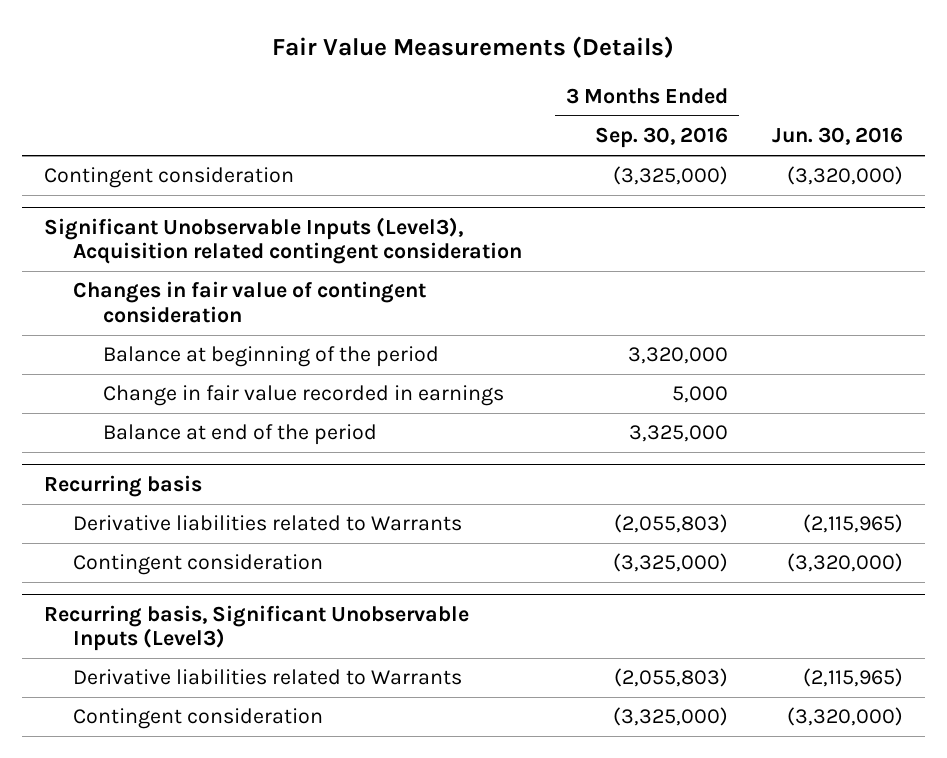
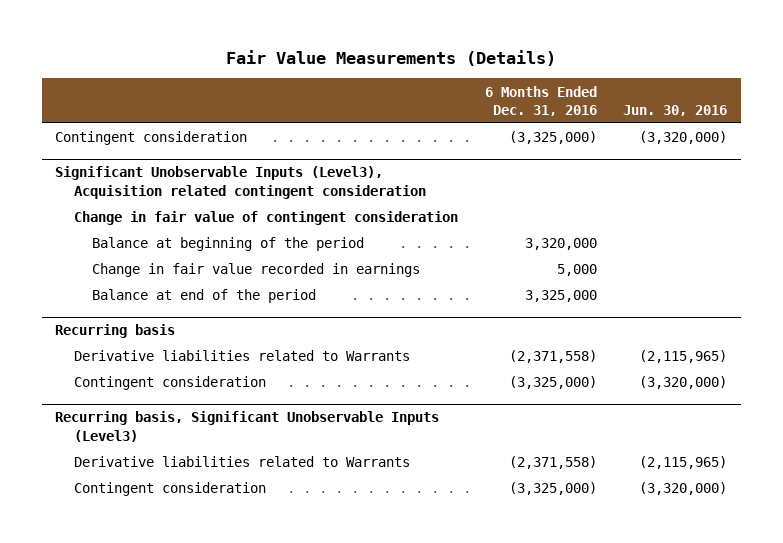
- | 3 Months Ended Sep. 30, 2016 | Jun. 30, 2016
+ | 6 Months Ended Dec. 31, 2016 | Jun. 30, 2016
@ Significant Unobservable Inputs (Level3), Acquisition related contingent consideration
- Changes in fair value of contingent consideration
+ Change in fair value of contingent consideration

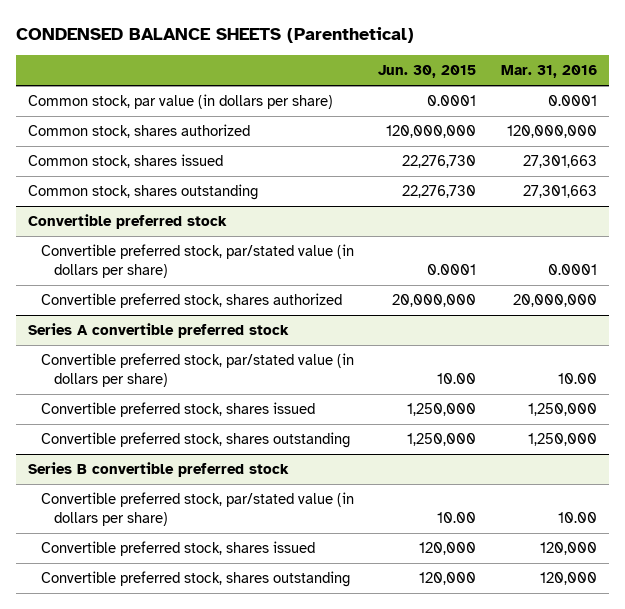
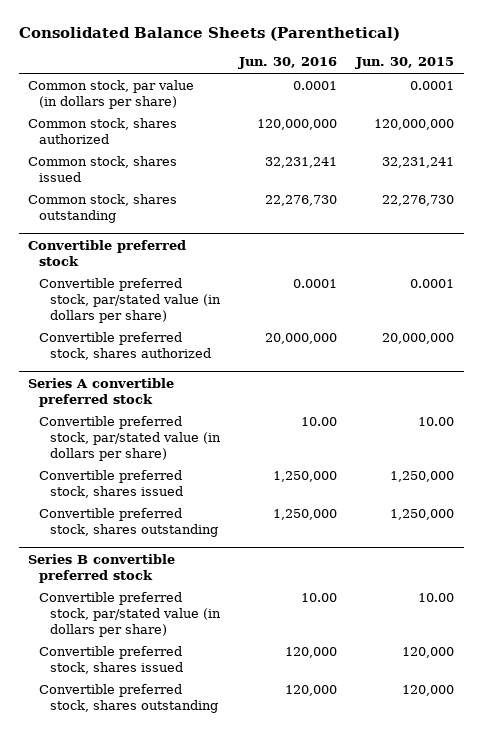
- CONDENSED BALANCE SHEETS (Parenthetical)
+ Consolidated Balance Sheets (Parenthetical)
- | Jun. 30, 2015 | Mar. 31, 2016
+ | Jun. 30, 2016 | Jun. 30, 2015
- Common stock, shares issued | 22,276,730 | 27,301,663
+ Common stock, shares issued | 32,231,241 | 32,231,241

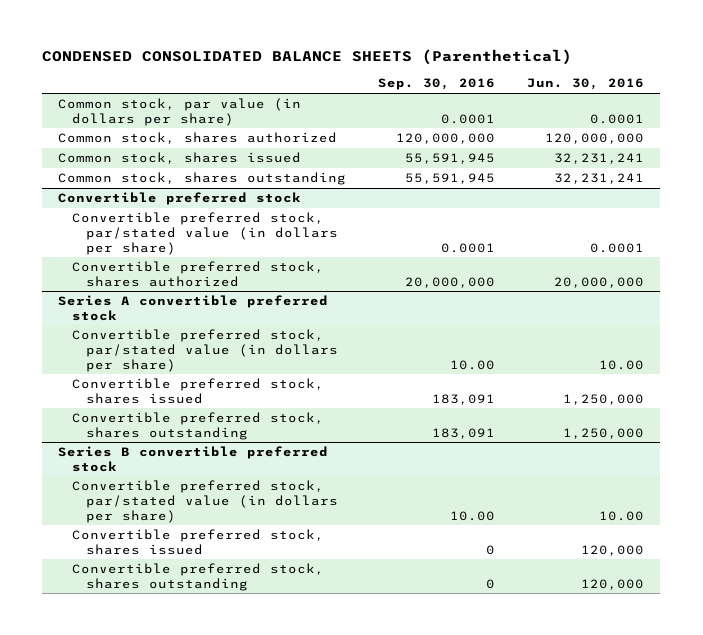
- Consolidated Balance Sheets (Parenthetical)
+ CONDENSED CONSOLIDATED BALANCE SHEETS (Parenthetical)
- | Jun. 30, 2016 | Jun. 30, 2015
+ | Sep. 30, 2016 | Jun. 30, 2016
- Common stock, shares outstanding | 22,276,730 | 22,276,730
+ Common stock, shares outstanding | 55,591,945 | 32,231,241

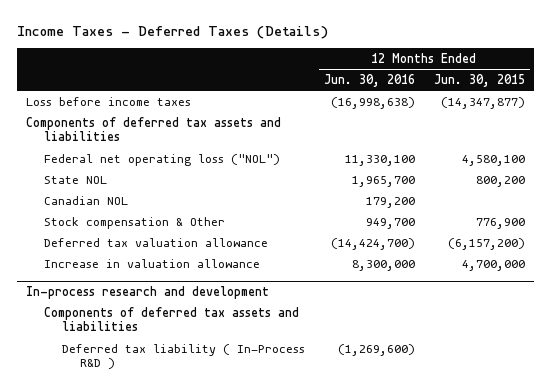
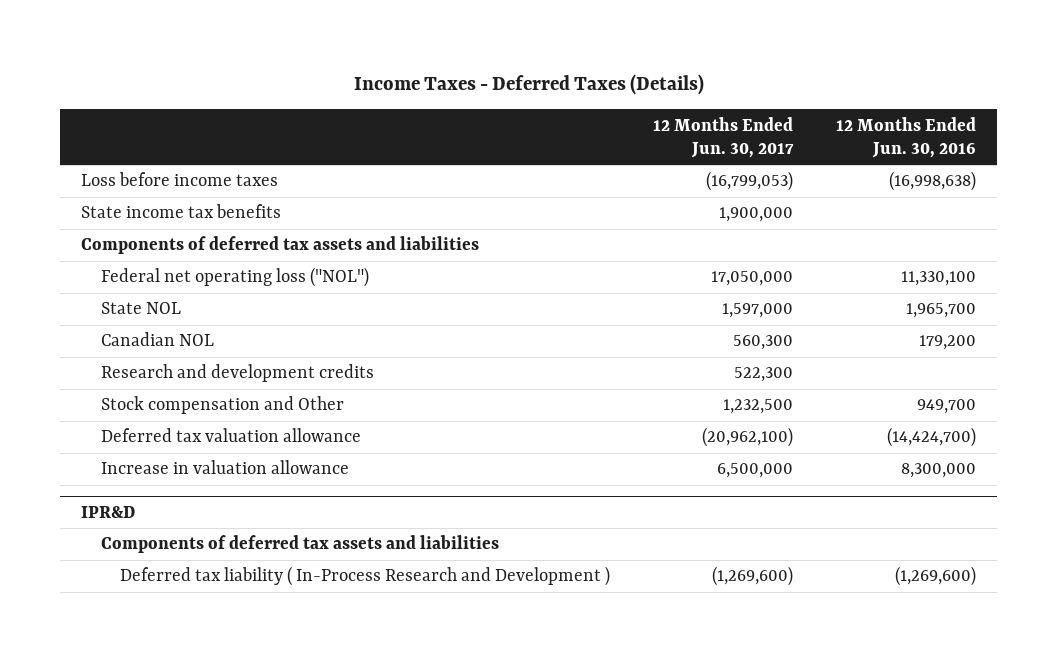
- | 12 Months Ended Jun. 30, 2016 | 12 Months Ended Jun. 30, 2015
+ | 12 Months Ended Jun. 30, 2017 | 12 Months Ended Jun. 30, 2016
+ State income tax benefits | 1,900,000 |
- Stock compensation & Other | 949,700 | 776,900
+ Research and development credits | 522,300 |
+ Stock compensation and Other | 1,232,500 | 949,700
- In-process research and development
+ IPR&D
- Deferred tax liability ( In-Process R&D ) | (1,269,600) |
+ Deferred tax liability ( In-Process Research and Development ) | (1,269,600) | (1,269,600)

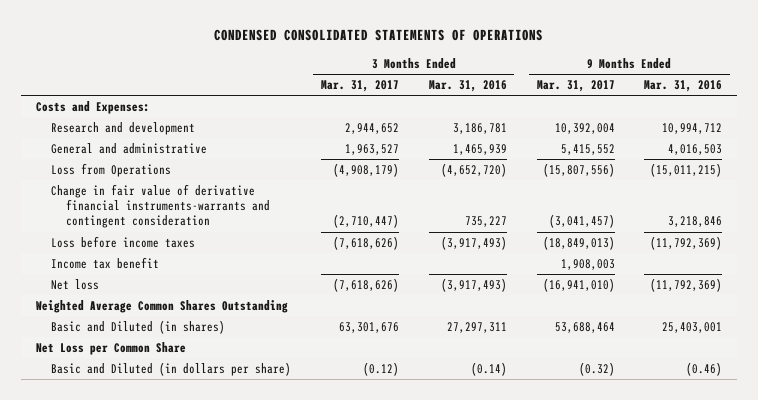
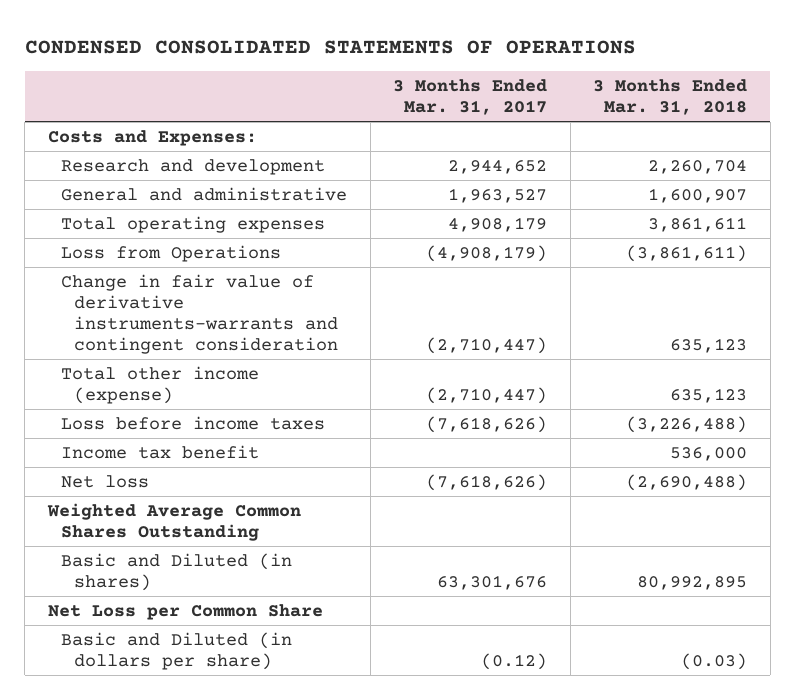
- | 3 Months Ended Mar. 31, 2017 | 3 Months Ended Mar. 31, 2016 | 9 Months Ended Mar. 31, 2017 | 9 Months Ended Mar. 31, 2016
+ | 3 Months Ended Mar. 31, 2017 | 3 Months Ended Mar. 31, 2018
+ Total operating expenses | 4,908,179 | 3,861,611
- Change in fair value of derivative financial instruments-warrants and contingent consideration | (2,710,447) | 735,227 | (3,041,457) | 3,218,846
+ Change in fair value of derivative instruments-warrants and contingent consideration | (2,710,447) | 635,123
+ Total other income (expense) | (2,710,447) | 635,123

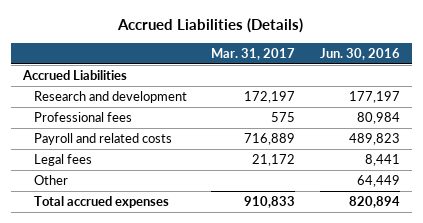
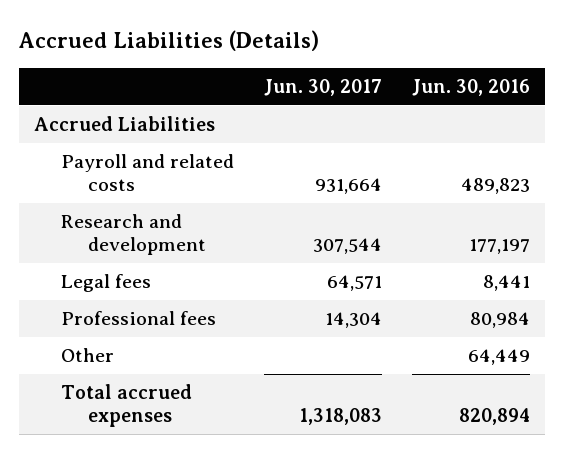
- | Mar. 31, 2017 | Jun. 30, 2016
+ | Jun. 30, 2017 | Jun. 30, 2016
moved down: Research and development | 307,544 | 177,197
moved down: Professional fees | 14,304 | 80,984

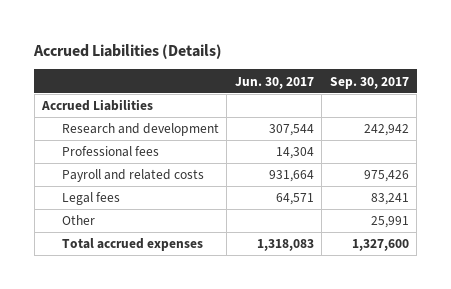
- | Jun. 30, 2017 | Jun. 30, 2016
+ | Jun. 30, 2017 | Sep. 30, 2017
moved down: Payroll and related costs | 931,664 | 975,426
moved down: Legal fees | 64,571 | 83,241

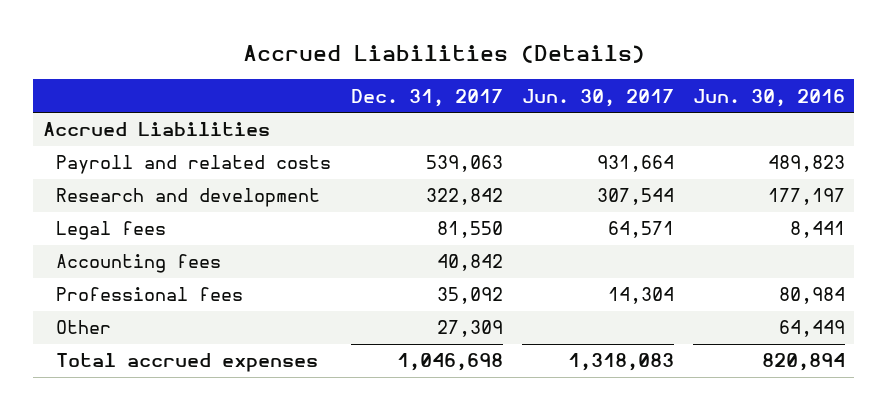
- | Jun. 30, 2017 | Sep. 30, 2017
+ | Dec. 31, 2017 | Jun. 30, 2017 | Jun. 30, 2016
moved down: Research and development | 322,842 | 307,544 | 177,197
+ Accounting fees | 40,842 | |
moved down: Professional fees | 35,092 | 14,304 | 80,984

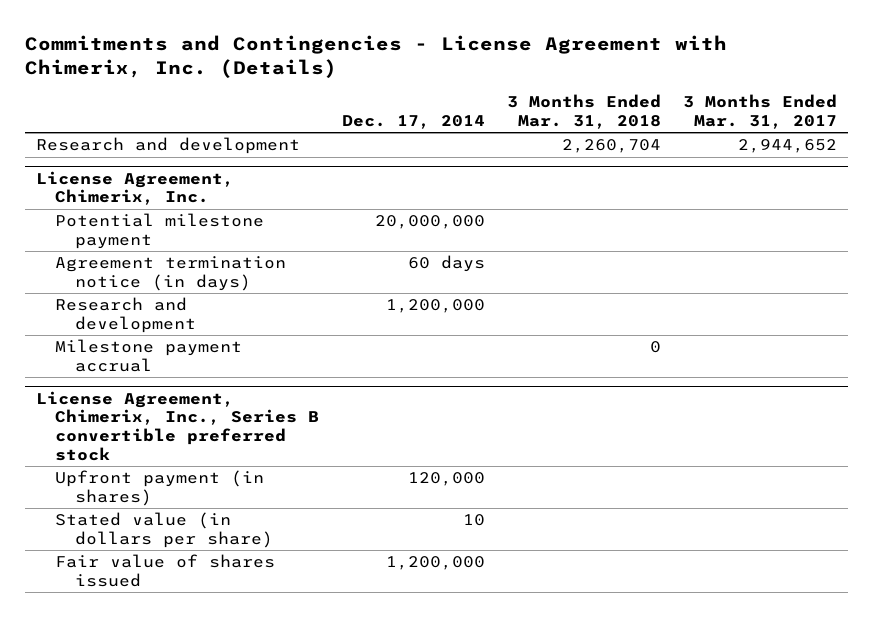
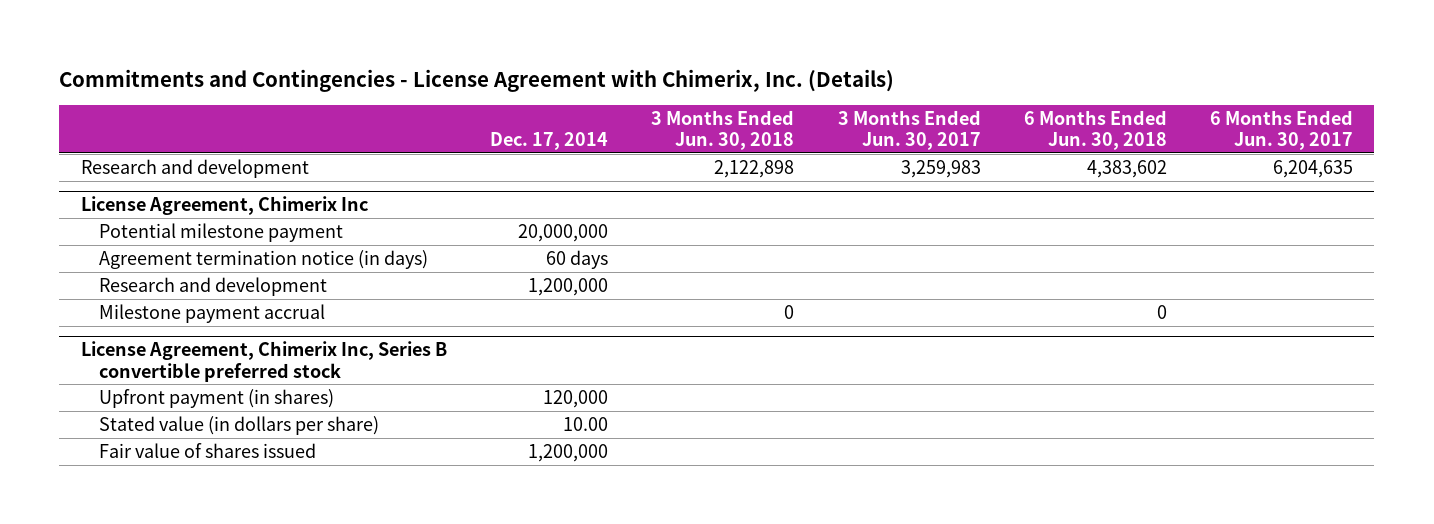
- | Dec. 17, 2014 | 3 Months Ended Mar. 31, 2018 | 3 Months Ended Mar. 31, 2017
+ | Dec. 17, 2014 | 3 Months Ended Jun. 30, 2018 | 3 Months Ended Jun. 30, 2017 | 6 Months Ended Jun. 30, 2018 | 6 Months Ended Jun. 30, 2017
- License Agreement, Chimerix, Inc.
+ License Agreement, Chimerix Inc
- License Agreement, Chimerix, Inc., Series B convertible preferred stock
+ License Agreement, Chimerix Inc, Series B convertible preferred stock
- Stated value (in dollars per share) | 10 | |
+ Stated value (in dollars per share) | 10.00 | | | |

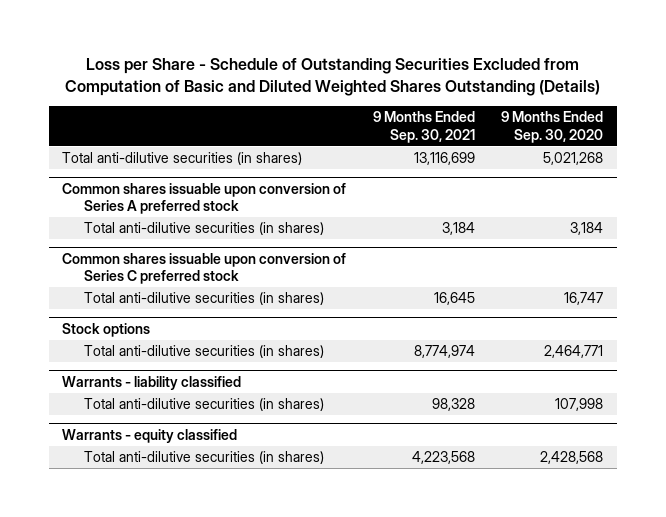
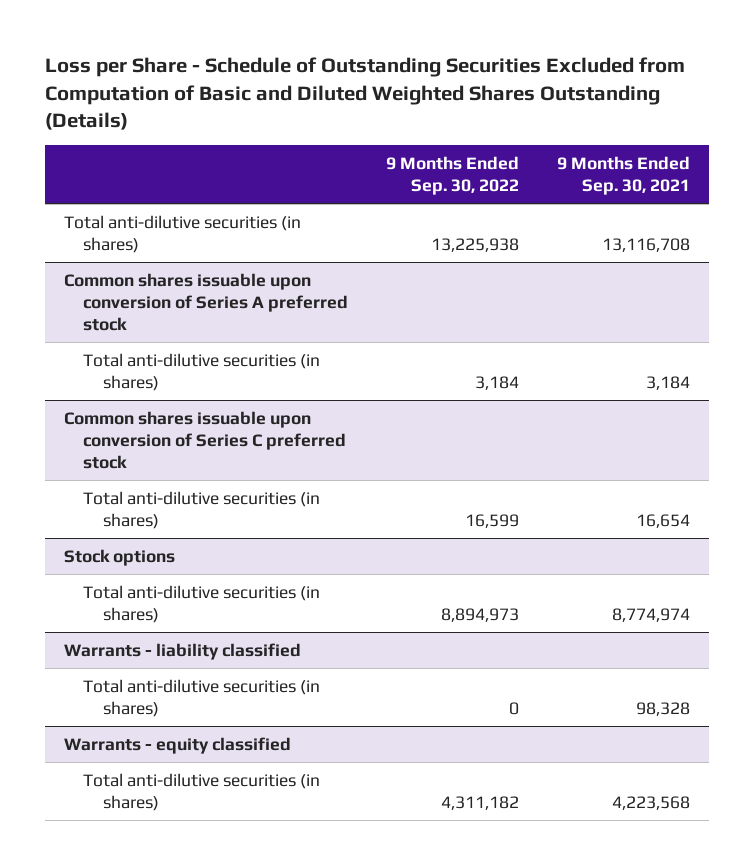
- | 9 Months Ended Sep. 30, 2021 | 9 Months Ended Sep. 30, 2020
+ | 9 Months Ended Sep. 30, 2022 | 9 Months Ended Sep. 30, 2021
- Total anti-dilutive securities (in shares) | 13,116,699 | 5,021,268
+ Total anti-dilutive securities (in shares) | 13,225,938 | 13,116,708
@ Common shares issuable upon conversion of Series C preferred stock
- Total anti-dilutive securities (in shares) | 16,645 | 16,747
+ Total anti-dilutive securities (in shares) | 16,599 | 16,654

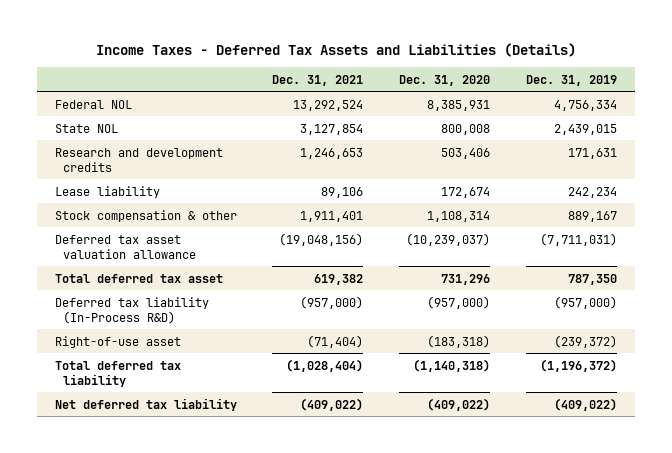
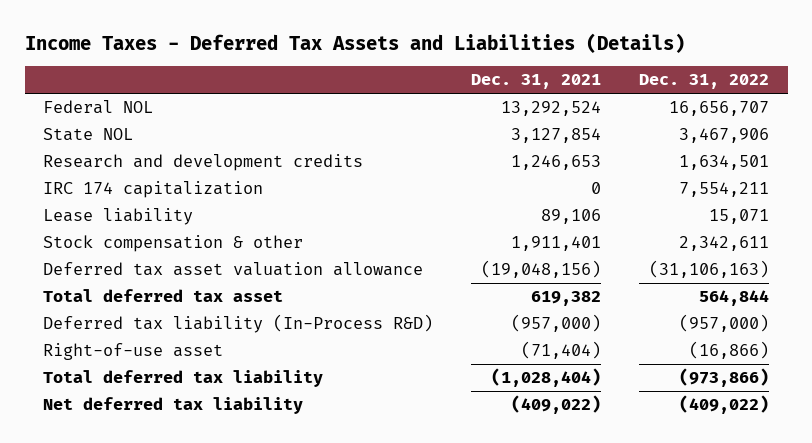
- | Dec. 31, 2021 | Dec. 31, 2020 | Dec. 31, 2019
+ | Dec. 31, 2021 | Dec. 31, 2022
+ IRC 174 capitalization | 0 | 7,554,211

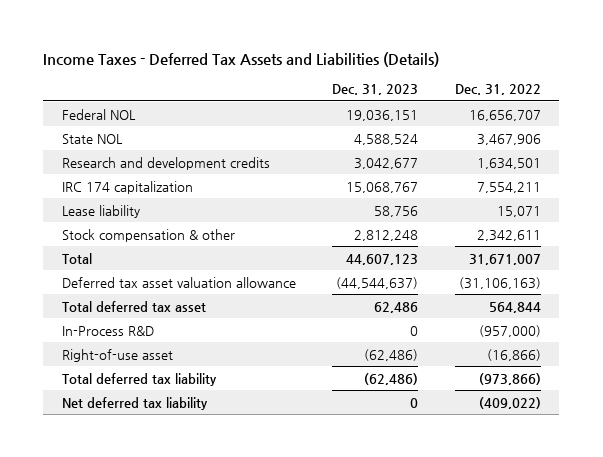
- | Dec. 31, 2021 | Dec. 31, 2022
+ | Dec. 31, 2023 | Dec. 31, 2022
+ Total | 44,607,123 | 31,671,007
- Deferred tax liability (In-Process R&D) | (957,000) | (957,000)
+ In-Process R&D | 0 | (957,000)

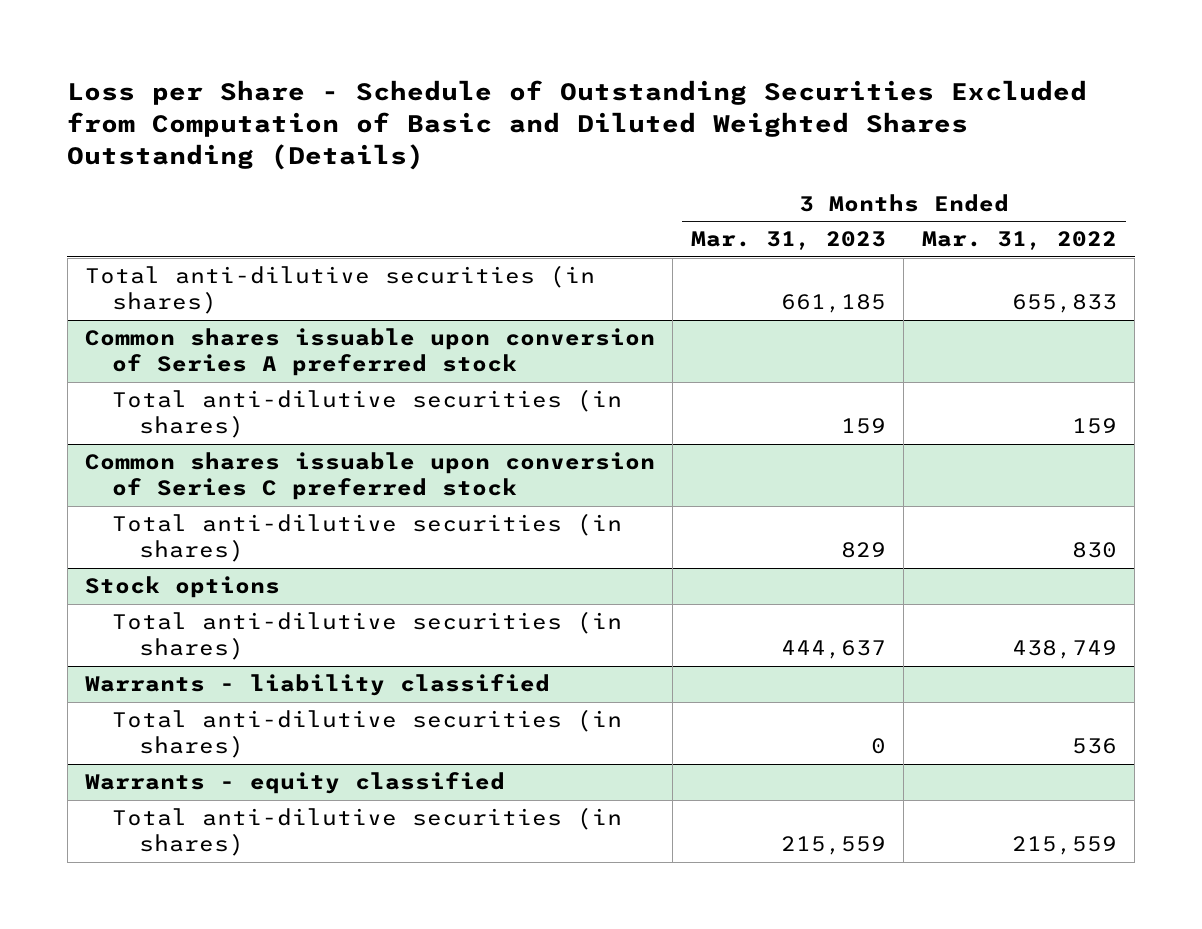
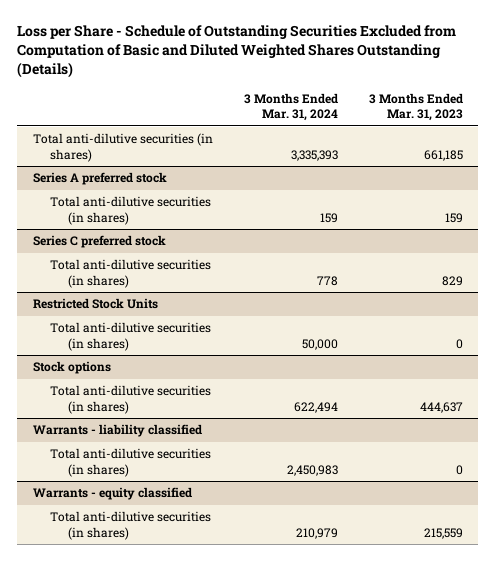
- | 3 Months Ended Mar. 31, 2023 | 3 Months Ended Mar. 31, 2022
+ | 3 Months Ended Mar. 31, 2024 | 3 Months Ended Mar. 31, 2023
- Common shares issuable upon conversion of Series A preferred stock
+ Series A preferred stock
- Common shares issuable upon conversion of Series C preferred stock
+ Series C preferred stock
+ Restricted Stock Units
+ Total anti-dilutive securities (in shares) | 50,000 | 0

